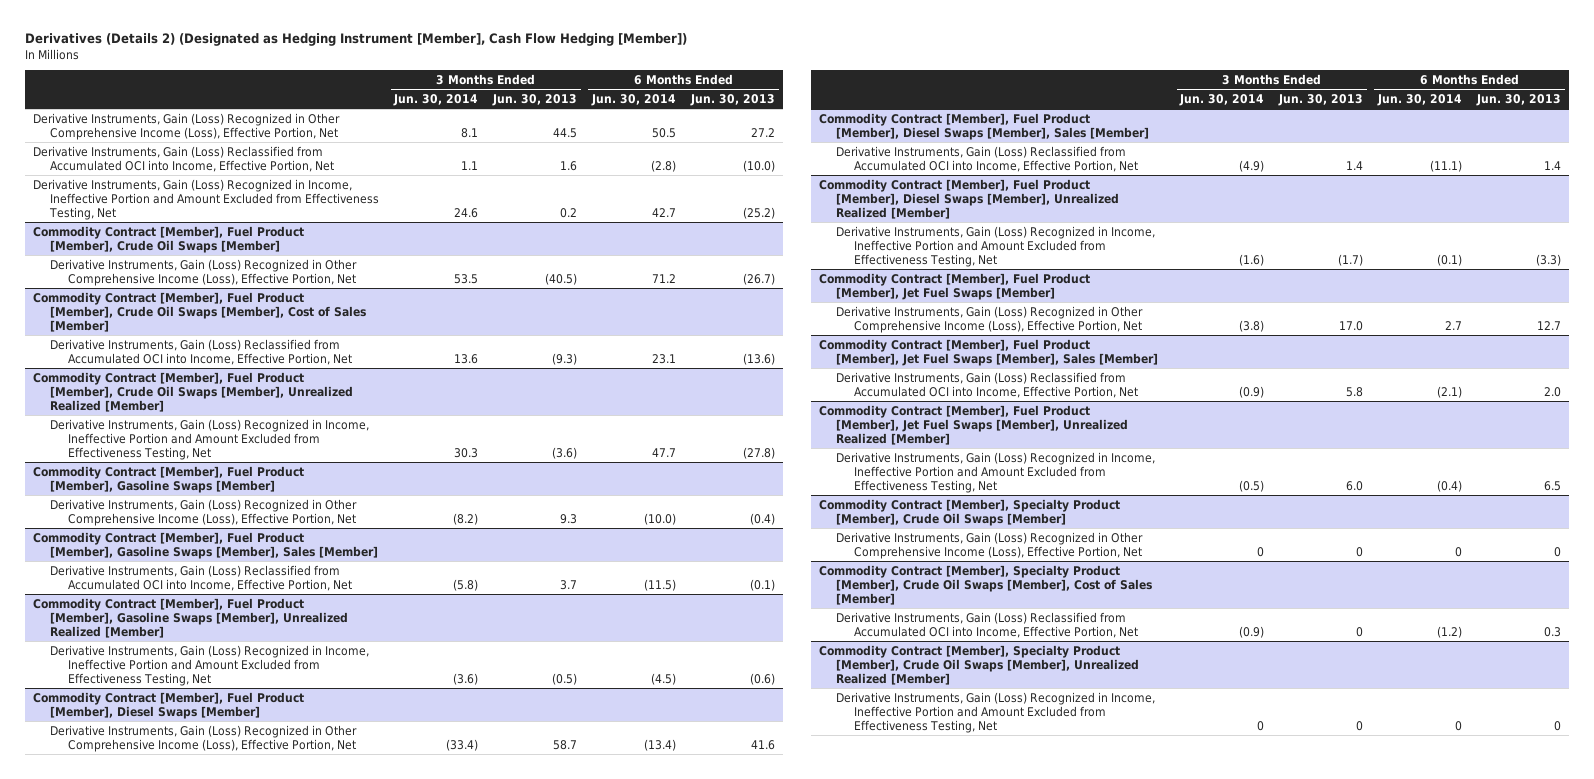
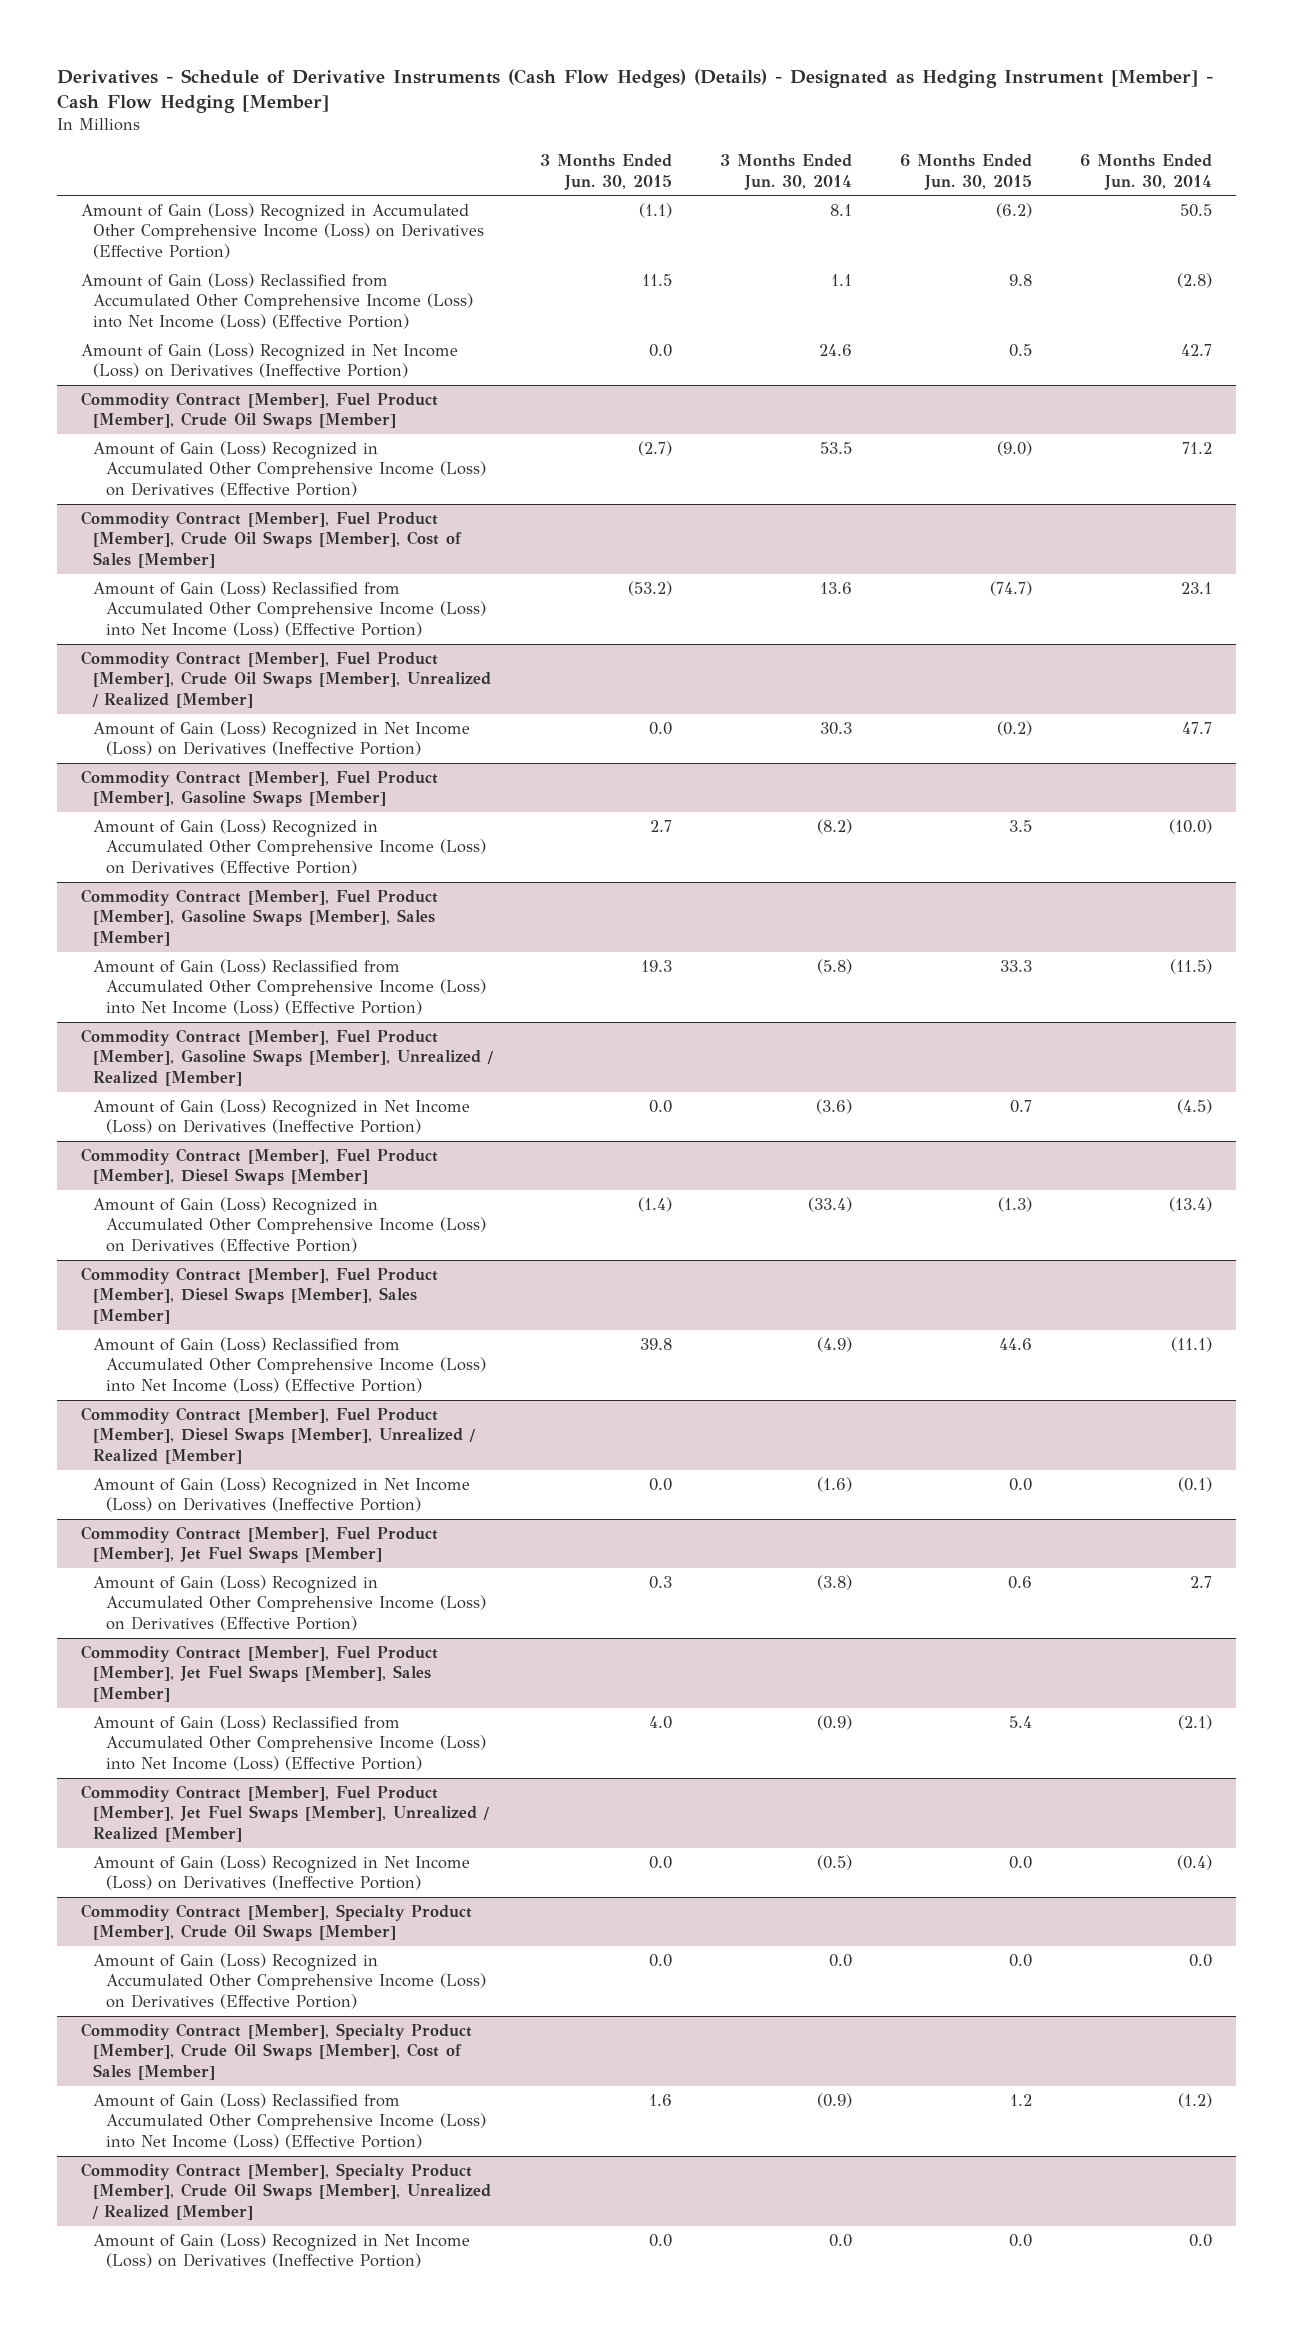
- Derivatives (Details 2) (Designated as Hedging Instrument [Member], Cash Flow Hedging [Member])
+ Derivatives - Schedule of Derivative Instruments (Cash Flow Hedges) (Details) - Designated as Hedging Instrument [Member] - Cash Flow Hedging [Member]
- | 3 Months Ended Jun. 30, 2014 | 3 Months Ended Jun. 30, 2013 | 6 Months Ended Jun. 30, 2014 | 6 Months Ended Jun. 30, 2013
+ | 3 Months Ended Jun. 30, 2015 | 3 Months Ended Jun. 30, 2014 | 6 Months Ended Jun. 30, 2015 | 6 Months Ended Jun. 30, 2014
- Derivative Instruments, Gain (Loss) Recognized in Other Comprehensive Income (Loss), Effective Portion, Net | 8.1 | 44.5 | 50.5 | 27.2
- Derivative Instruments, Gain (Loss) Reclassified from Accumulated OCI into Income, Effective Portion, Net | 1.1 | 1.6 | (2.8) | (10.0)
- Derivative Instruments, Gain (Loss) Recognized in Income, Ineffective Portion and Amount Excluded from Effectiveness Testing, Net | 24.6 | 0.2 | 42.7 | (25.2)
+ Amount of Gain (Loss) Recognized in Accumulated Other Comprehensive Income (Loss) on Derivatives (Effective Portion) | (1.1) | 8.1 | (6.2) | 50.5
+ Amount of Gain (Loss) Reclassified from Accumulated Other Comprehensive Income (Loss) into Net Income (Loss) (Effective Portion) | 11.5 | 1.1 | 9.8 | (2.8)
+ Amount of Gain (Loss) Recognized in Net Income (Loss) on Derivatives (Ineffective Portion) | 0.0 | 24.6 | 0.5 | 42.7
@ Commodity Contract [Member], Fuel Product [Member], Crude Oil Swaps [Member]
- Derivative Instruments, Gain (Loss) Recognized in Other Comprehensive Income (Loss), Effective Portion, Net | 53.5 | (40.5) | 71.2 | (26.7)
+ Amount of Gain (Loss) Recognized in Accumulated Other Comprehensive Income (Loss) on Derivatives (Effective Portion) | (2.7) | 53.5 | (9.0) | 71.2
@ Commodity Contract [Member], Fuel Product [Member], Crude Oil Swaps [Member], Cost of Sales [Member]
- Derivative Instruments, Gain (Loss) Reclassified from Accumulated OCI into Income, Effective Portion, Net | 13.6 | (9.3) | 23.1 | (13.6)
- Commodity Contract [Member], Fuel Product [Member], Crude Oil Swaps [Member], Unrealized Realized [Member]
- Derivative Instruments, Gain (Loss) Recognized in Income, Ineffective Portion and Amount Excluded from Effectiveness Testing, Net | 30.3 | (3.6) | 47.7 | (27.8)
@ Commodity Contract [Member], Fuel Product [Member], Crude Oil Swaps [Member], Cost of Sales [Member]
+ Amount of Gain (Loss) Reclassified from Accumulated Other Comprehensive Income (Loss) into Net Income (Loss) (Effective Portion) | (53.2) | 13.6 | (74.7) | 23.1
+ Commodity Contract [Member], Fuel Product [Member], Crude Oil Swaps [Member], Unrealized / Realized [Member]
+ Amount of Gain (Loss) Recognized in Net Income (Loss) on Derivatives (Ineffective Portion) | 0.0 | 30.3 | (0.2) | 47.7
@ Commodity Contract [Member], Fuel Product [Member], Gasoline Swaps [Member]
- Derivative Instruments, Gain (Loss) Recognized in Other Comprehensive Income (Loss), Effective Portion, Net | (8.2) | 9.3 | (10.0) | (0.4)
+ Amount of Gain (Loss) Recognized in Accumulated Other Comprehensive Income (Loss) on Derivatives (Effective Portion) | 2.7 | (8.2) | 3.5 | (10.0)
@ Commodity Contract [Member], Fuel Product [Member], Gasoline Swaps [Member], Sales [Member]
- Derivative Instruments, Gain (Loss) Reclassified from Accumulated OCI into Income, Effective Portion, Net | (5.8) | 3.7 | (11.5) | (0.1)
- Commodity Contract [Member], Fuel Product [Member], Gasoline Swaps [Member], Unrealized Realized [Member]
- Derivative Instruments, Gain (Loss) Recognized in Income, Ineffective Portion and Amount Excluded from Effectiveness Testing, Net | (3.6) | (0.5) | (4.5) | (0.6)
@ Commodity Contract [Member], Fuel Product [Member], Gasoline Swaps [Member], Sales [Member]
+ Amount of Gain (Loss) Reclassified from Accumulated Other Comprehensive Income (Loss) into Net Income (Loss) (Effective Portion) | 19.3 | (5.8) | 33.3 | (11.5)
+ Commodity Contract [Member], Fuel Product [Member], Gasoline Swaps [Member], Unrealized / Realized [Member]
+ Amount of Gain (Loss) Recognized in Net Income (Loss) on Derivatives (Ineffective Portion) | 0.0 | (3.6) | 0.7 | (4.5)
@ Commodity Contract [Member], Fuel Product [Member], Diesel Swaps [Member]
- Derivative Instruments, Gain (Loss) Recognized in Other Comprehensive Income (Loss), Effective Portion, Net | (33.4) | 58.7 | (13.4) | 41.6
+ Amount of Gain (Loss) Recognized in Accumulated Other Comprehensive Income (Loss) on Derivatives (Effective Portion) | (1.4) | (33.4) | (1.3) | (13.4)
@ Commodity Contract [Member], Fuel Product [Member], Diesel Swaps [Member], Sales [Member]
- Derivative Instruments, Gain (Loss) Reclassified from Accumulated OCI into Income, Effective Portion, Net | (4.9) | 1.4 | (11.1) | 1.4
- Commodity Contract [Member], Fuel Product [Member], Diesel Swaps [Member], Unrealized Realized [Member]
- Derivative Instruments, Gain (Loss) Recognized in Income, Ineffective Portion and Amount Excluded from Effectiveness Testing, Net | (1.6) | (1.7) | (0.1) | (3.3)
@ Commodity Contract [Member], Fuel Product [Member], Diesel Swaps [Member], Sales [Member]
+ Amount of Gain (Loss) Reclassified from Accumulated Other Comprehensive Income (Loss) into Net Income (Loss) (Effective Portion) | 39.8 | (4.9) | 44.6 | (11.1)
+ Commodity Contract [Member], Fuel Product [Member], Diesel Swaps [Member], Unrealized / Realized [Member]
+ Amount of Gain (Loss) Recognized in Net Income (Loss) on Derivatives (Ineffective Portion) | 0.0 | (1.6) | 0.0 | (0.1)
@ Commodity Contract [Member], Fuel Product [Member], Jet Fuel Swaps [Member]
- Derivative Instruments, Gain (Loss) Recognized in Other Comprehensive Income (Loss), Effective Portion, Net | (3.8) | 17.0 | 2.7 | 12.7
+ Amount of Gain (Loss) Recognized in Accumulated Other Comprehensive Income (Loss) on Derivatives (Effective Portion) | 0.3 | (3.8) | 0.6 | 2.7
@ Commodity Contract [Member], Fuel Product [Member], Jet Fuel Swaps [Member], Sales [Member]
- Derivative Instruments, Gain (Loss) Reclassified from Accumulated OCI into Income, Effective Portion, Net | (0.9) | 5.8 | (2.1) | 2.0
- Commodity Contract [Member], Fuel Product [Member], Jet Fuel Swaps [Member], Unrealized Realized [Member]
- Derivative Instruments, Gain (Loss) Recognized in Income, Ineffective Portion and Amount Excluded from Effectiveness Testing, Net | (0.5) | 6.0 | (0.4) | 6.5
@ Commodity Contract [Member], Fuel Product [Member], Jet Fuel Swaps [Member], Sales [Member]
+ Amount of Gain (Loss) Reclassified from Accumulated Other Comprehensive Income (Loss) into Net Income (Loss) (Effective Portion) | 4.0 | (0.9) | 5.4 | (2.1)
+ Commodity Contract [Member], Fuel Product [Member], Jet Fuel Swaps [Member], Unrealized / Realized [Member]
+ Amount of Gain (Loss) Recognized in Net Income (Loss) on Derivatives (Ineffective Portion) | 0.0 | (0.5) | 0.0 | (0.4)
@ Commodity Contract [Member], Specialty Product [Member], Crude Oil Swaps [Member]
- Derivative Instruments, Gain (Loss) Recognized in Other Comprehensive Income (Loss), Effective Portion, Net | 0 | 0 | 0 | 0
+ Amount of Gain (Loss) Recognized in Accumulated Other Comprehensive Income (Loss) on Derivatives (Effective Portion) | 0.0 | 0.0 | 0.0 | 0.0
@ Commodity Contract [Member], Specialty Product [Member], Crude Oil Swaps [Member], Cost of Sales [Member]
- Derivative Instruments, Gain (Loss) Reclassified from Accumulated OCI into Income, Effective Portion, Net | (0.9) | 0 | (1.2) | 0.3
- Commodity Contract [Member], Specialty Product [Member], Crude Oil Swaps [Member], Unrealized Realized [Member]
- Derivative Instruments, Gain (Loss) Recognized in Income, Ineffective Portion and Amount Excluded from Effectiveness Testing, Net | 0 | 0 | 0 | 0
@ Commodity Contract [Member], Specialty Product [Member], Crude Oil Swaps [Member], Cost of Sales [Member]
+ Amount of Gain (Loss) Reclassified from Accumulated Other Comprehensive Income (Loss) into Net Income (Loss) (Effective Portion) | 1.6 | (0.9) | 1.2 | (1.2)
+ Commodity Contract [Member], Specialty Product [Member], Crude Oil Swaps [Member], Unrealized / Realized [Member]
+ Amount of Gain (Loss) Recognized in Net Income (Loss) on Derivatives (Ineffective Portion) | 0.0 | 0.0 | 0.0 | 0.0

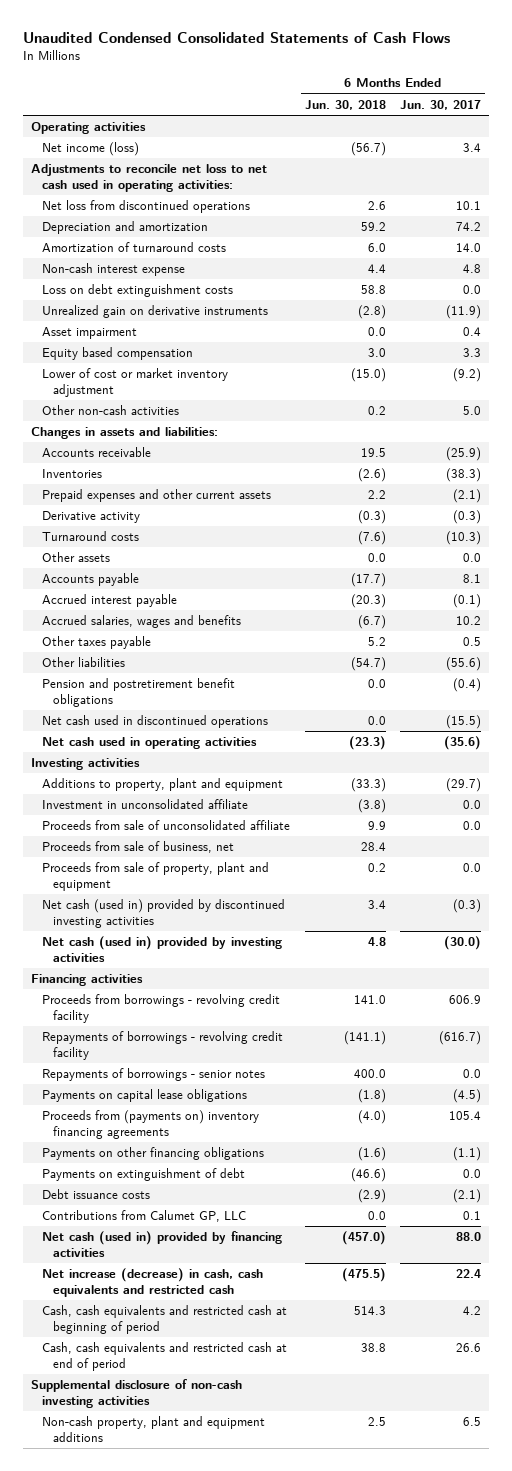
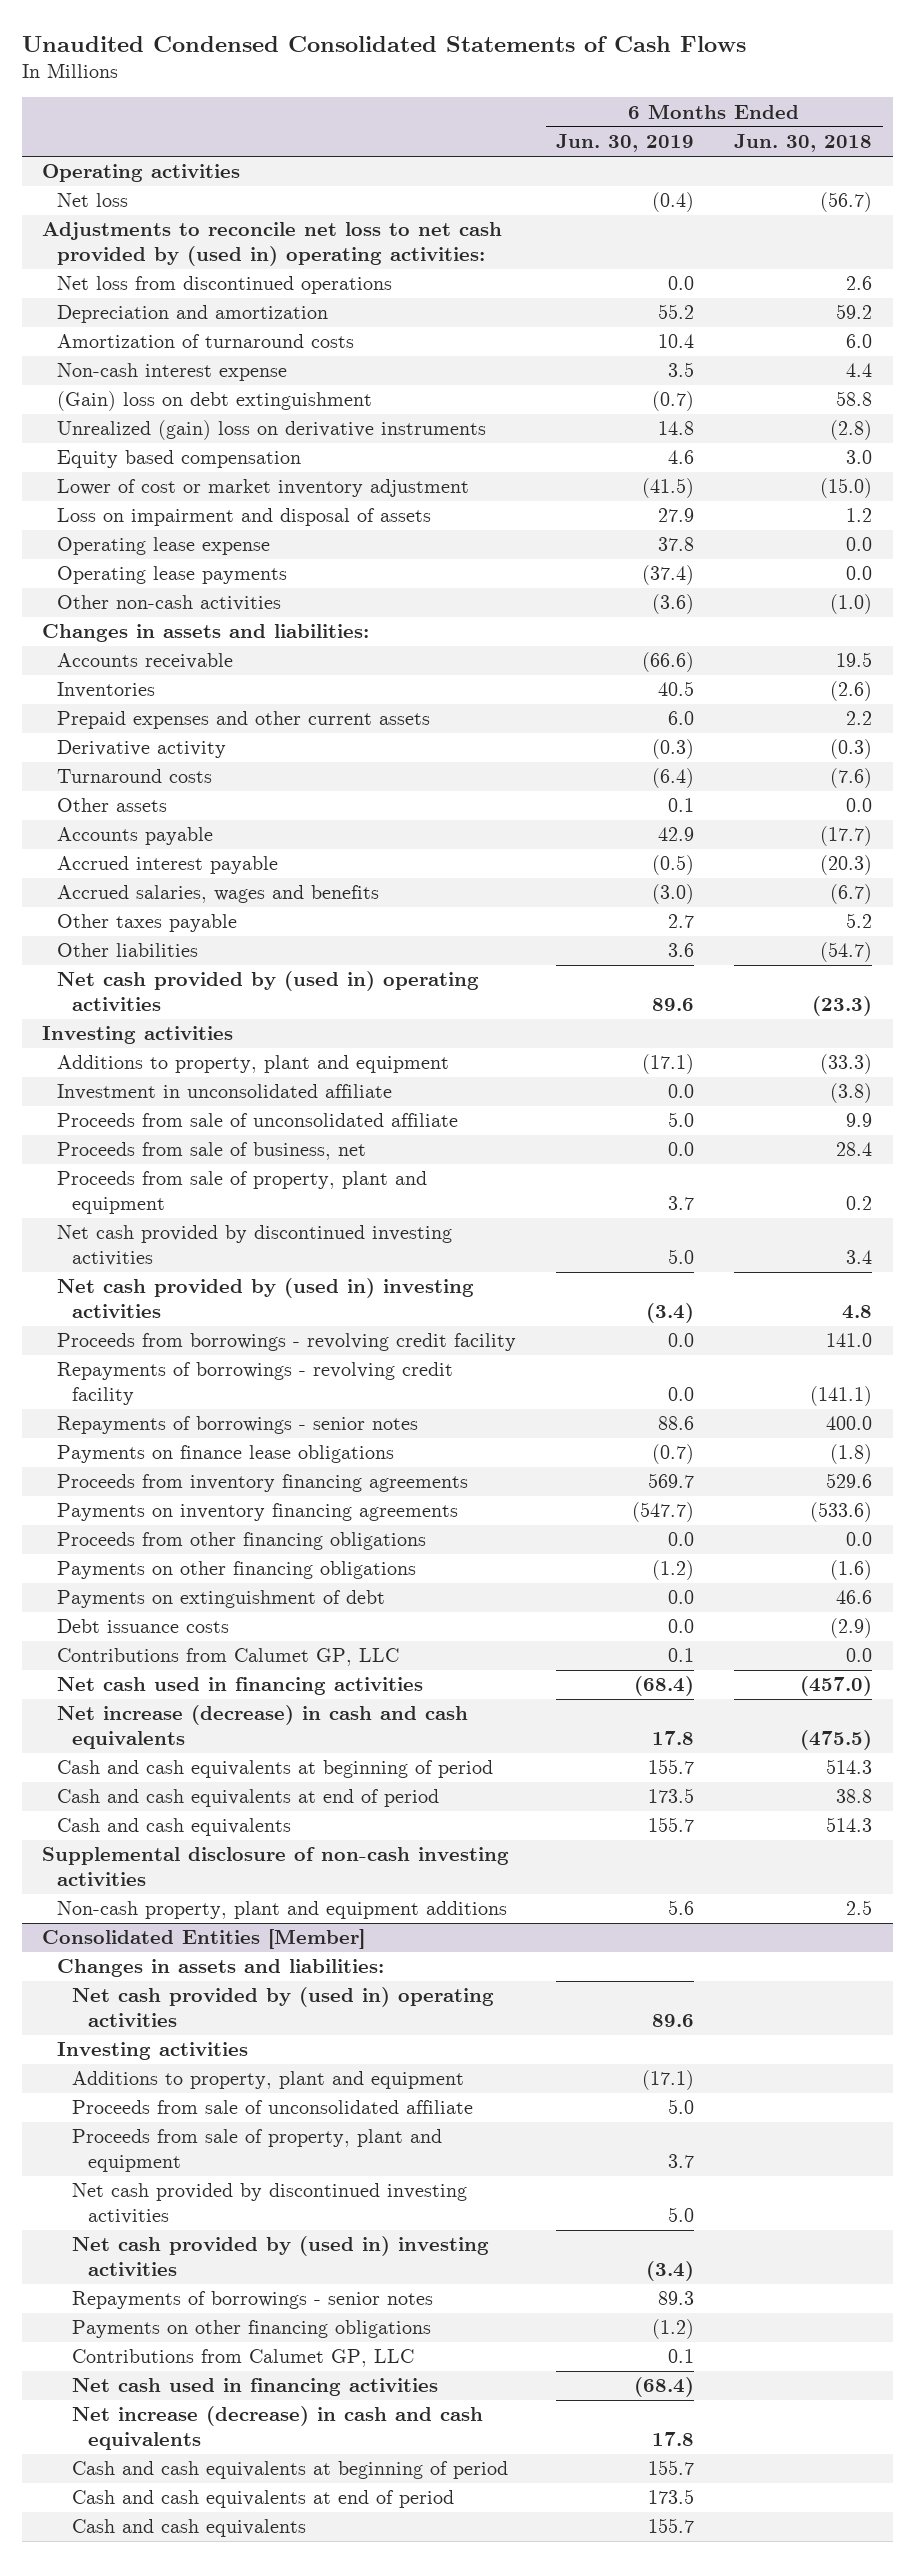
- | 6 Months Ended Jun. 30, 2018 | 6 Months Ended Jun. 30, 2017
+ | 6 Months Ended Jun. 30, 2019 | 6 Months Ended Jun. 30, 2018
- Net income (loss) | (56.7) | 3.4
- Adjustments to reconcile net loss to net cash used in operating activities:
+ Net loss | (0.4) | (56.7)
+ Adjustments to reconcile net loss to net cash provided by (used in) operating activities:
- Loss on debt extinguishment costs | 58.8 | 0.0
- Unrealized gain on derivative instruments | (2.8) | (11.9)
- Asset impairment | 0.0 | 0.4
+ (Gain) loss on debt extinguishment | (0.7) | 58.8
+ Unrealized (gain) loss on derivative instruments | 14.8 | (2.8)
- Other non-cash activities | 0.2 | 5.0
+ Loss on impairment and disposal of assets | 27.9 | 1.2
+ Operating lease expense | 37.8 | 0.0
+ Operating lease payments | (37.4) | 0.0
+ Other non-cash activities | (3.6) | (1.0)
- Pension and postretirement benefit obligations | 0.0 | (0.4)
- Net cash used in discontinued operations | 0.0 | (15.5)
- Net cash used in operating activities | (23.3) | (35.6)
+ Net cash provided by (used in) operating activities | 89.6 | (23.3)
- Net cash (used in) provided by discontinued investing activities | 3.4 | (0.3)
- Net cash (used in) provided by investing activities | 4.8 | (30.0)
- Financing activities
+ Net cash provided by discontinued investing activities | 5.0 | 3.4
+ Net cash provided by (used in) investing activities | (3.4) | 4.8
- Payments on capital lease obligations | (1.8) | (4.5)
- Proceeds from (payments on) inventory financing agreements | (4.0) | 105.4
+ Payments on finance lease obligations | (0.7) | (1.8)
+ Proceeds from inventory financing agreements | 569.7 | 529.6
+ Payments on inventory financing agreements | (547.7) | (533.6)
+ Proceeds from other financing obligations | 0.0 | 0.0
- Payments on extinguishment of debt | (46.6) | 0.0
+ Payments on extinguishment of debt | 0.0 | 46.6
- Net cash (used in) provided by financing activities | (457.0) | 88.0
- Net increase (decrease) in cash, cash equivalents and restricted cash | (475.5) | 22.4
- Cash, cash equivalents and restricted cash at beginning of period | 514.3 | 4.2
- Cash, cash equivalents and restricted cash at end of period | 38.8 | 26.6
+ Net cash used in financing activities | (68.4) | (457.0)
+ Net increase (decrease) in cash and cash equivalents | 17.8 | (475.5)
+ Cash and cash equivalents at beginning of period | 155.7 | 514.3
+ Cash and cash equivalents at end of period | 173.5 | 38.8
+ Cash and cash equivalents | 155.7 | 514.3
+ Consolidated Entities [Member]
+ Changes in assets and liabilities:
+ Net cash provided by (used in) operating activities | 89.6 |
+ Investing activities
+ Additions to property, plant and equipment | (17.1) |
+ Proceeds from sale of unconsolidated affiliate | 5.0 |
+ Proceeds from sale of property, plant and equipment | 3.7 |
+ Net cash provided by discontinued investing activities | 5.0 |
+ Net cash provided by (used in) investing activities | (3.4) |
+ Repayments of borrowings - senior notes | 89.3 |
+ Payments on other financing obligations | (1.2) |
+ Contributions from Calumet GP, LLC | 0.1 |
+ Net cash used in financing activities | (68.4) |
+ Net increase (decrease) in cash and cash equivalents | 17.8 |
+ Cash and cash equivalents at beginning of period | 155.7 |
+ Cash and cash equivalents at end of period | 173.5 |
+ Cash and cash equivalents | 155.7 |

